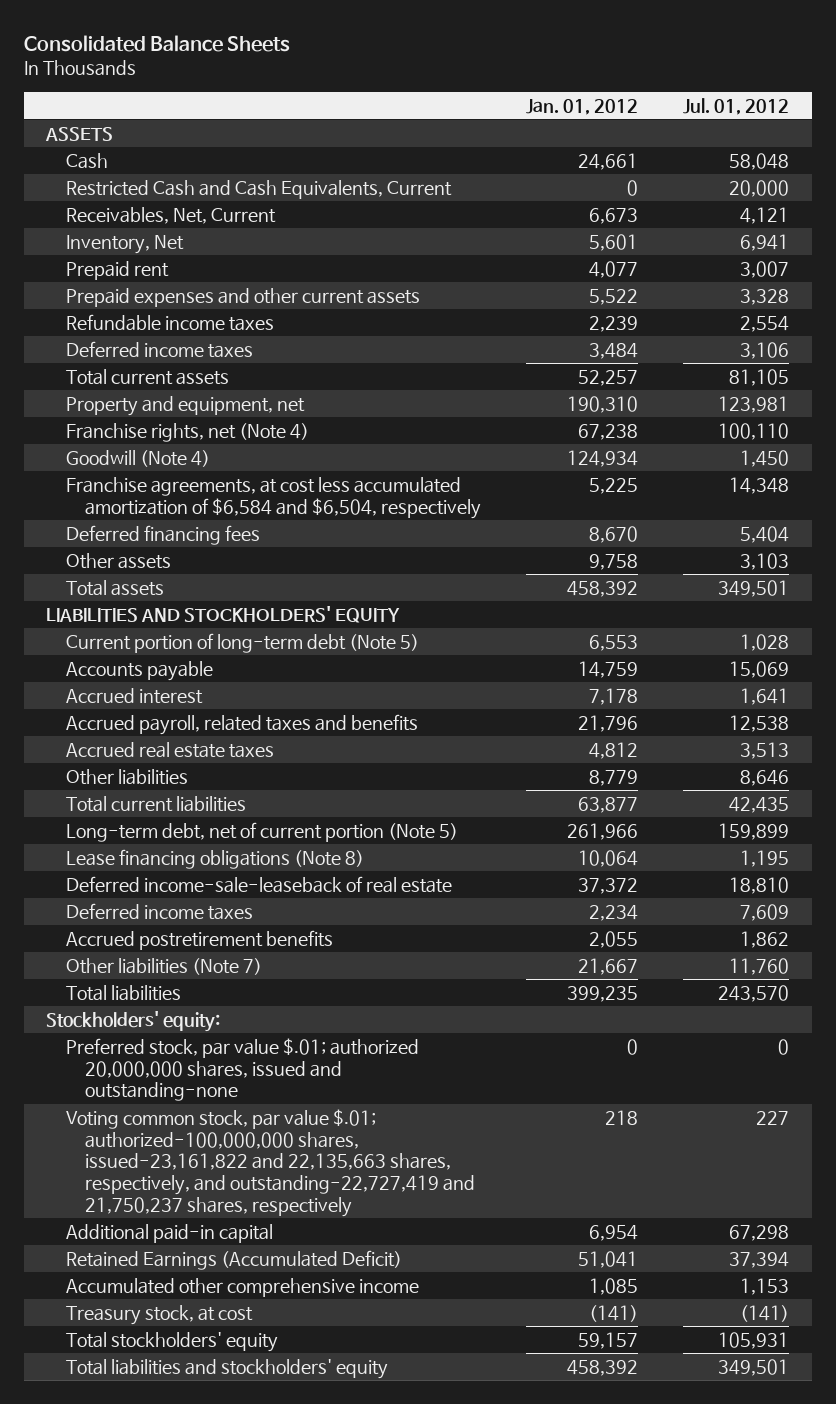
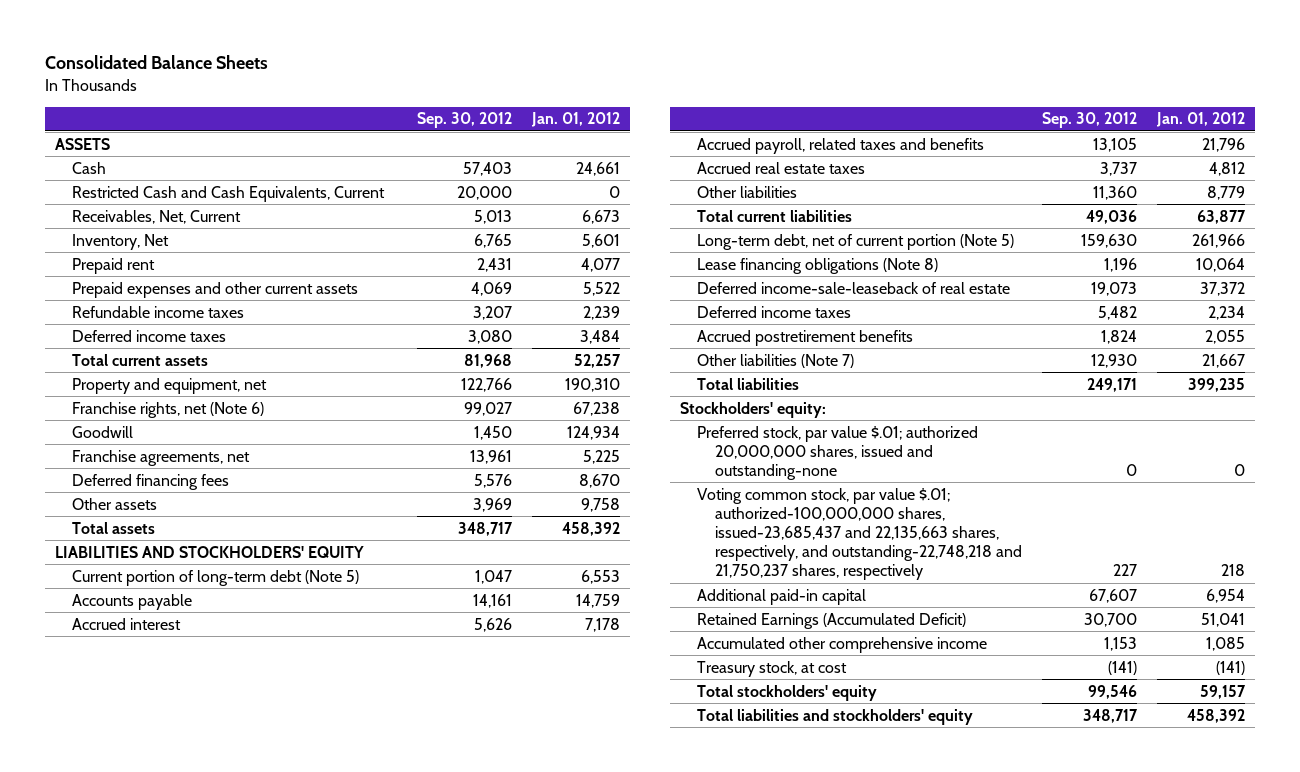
- | Jan. 01, 2012 | Jul. 01, 2012
+ | Sep. 30, 2012 | Jan. 01, 2012
- Franchise rights, net (Note 4) | 67,238 | 100,110
- Goodwill (Note 4) | 124,934 | 1,450
- Franchise agreements, at cost less accumulated amortization of $6,584 and $6,504, respectively | 5,225 | 14,348
+ Franchise rights, net (Note 6) | 99,027 | 67,238
+ Goodwill | 1,450 | 124,934
+ Franchise agreements, net | 13,961 | 5,225
- Voting common stock, par value $.01; authorized-100,000,000 shares, issued-23,161,822 and 22,135,663 shares, respectively, and outstanding-22,727,419 and 21,750,237 shares, respectively | 218 | 227
+ Voting common stock, par value $.01; authorized-100,000,000 shares, issued-23,685,437 and 22,135,663 shares, respectively, and outstanding-22,748,218 and 21,750,237 shares, respectively | 227 | 218

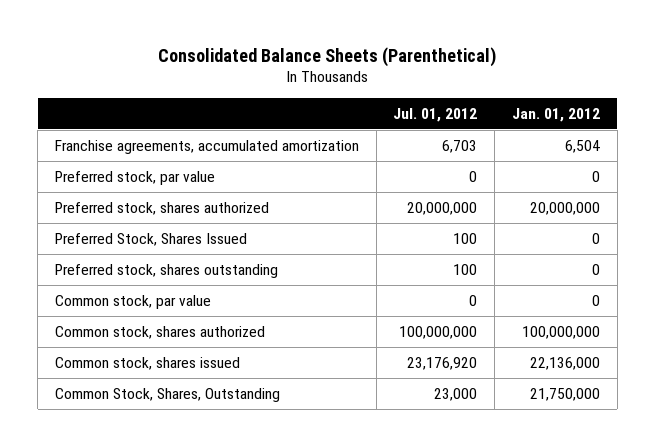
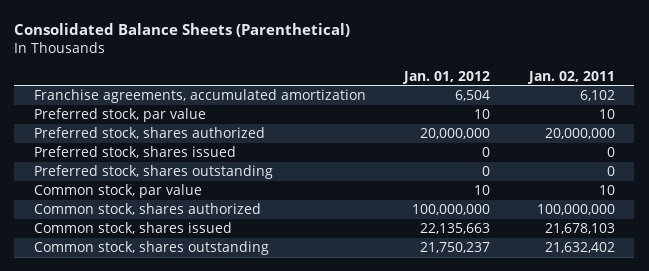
- | Jul. 01, 2012 | Jan. 01, 2012
+ | Jan. 01, 2012 | Jan. 02, 2011
- Preferred stock, par value | 0 | 0
+ Preferred stock, par value | 10 | 10
- Preferred Stock, Shares Issued | 100 | 0
+ Preferred stock, shares issued | 0 | 0
- Common stock, par value | 0 | 0
+ Common stock, par value | 10 | 10
- Common stock, shares issued | 23,176,920 | 22,136,000
- Common Stock, Shares, Outstanding | 23,000 | 21,750,000
+ Common stock, shares issued | 22,135,663 | 21,678,103
+ Common stock, shares outstanding | 21,750,237 | 21,632,402

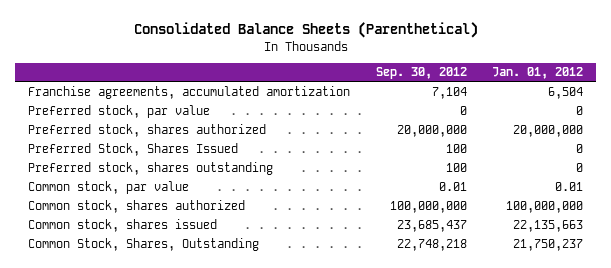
- | Jan. 01, 2012 | Jan. 02, 2011
+ | Sep. 30, 2012 | Jan. 01, 2012
- Preferred stock, par value | 10 | 10
+ Preferred stock, par value | 0 | 0
- Preferred stock, shares issued | 0 | 0
+ Preferred Stock, Shares Issued | 100 | 0
- Common stock, par value | 10 | 10
+ Common stock, par value | 0.01 | 0.01
- Common stock, shares outstanding | 21,750,237 | 21,632,402
+ Common Stock, Shares, Outstanding | 22,748,218 | 21,750,237

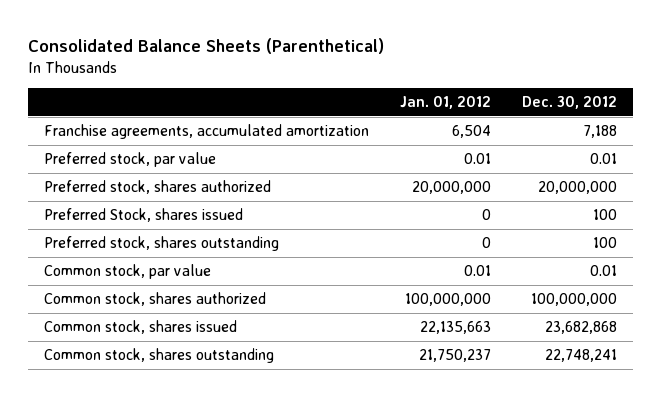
- | Sep. 30, 2012 | Jan. 01, 2012
+ | Jan. 01, 2012 | Dec. 30, 2012
- Preferred stock, par value | 0 | 0
+ Preferred stock, par value | 0.01 | 0.01
- Preferred Stock, Shares Issued | 100 | 0
+ Preferred Stock, shares issued | 0 | 100
- Common Stock, Shares, Outstanding | 22,748,218 | 21,750,237
+ Common stock, shares outstanding | 21,750,237 | 22,748,241

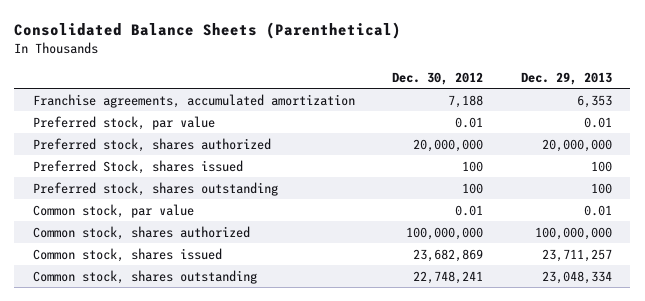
- | Jan. 01, 2012 | Dec. 30, 2012
+ | Dec. 30, 2012 | Dec. 29, 2013
- Common stock, shares issued | 22,135,663 | 23,682,868
+ Common stock, shares issued | 23,682,869 | 23,711,257

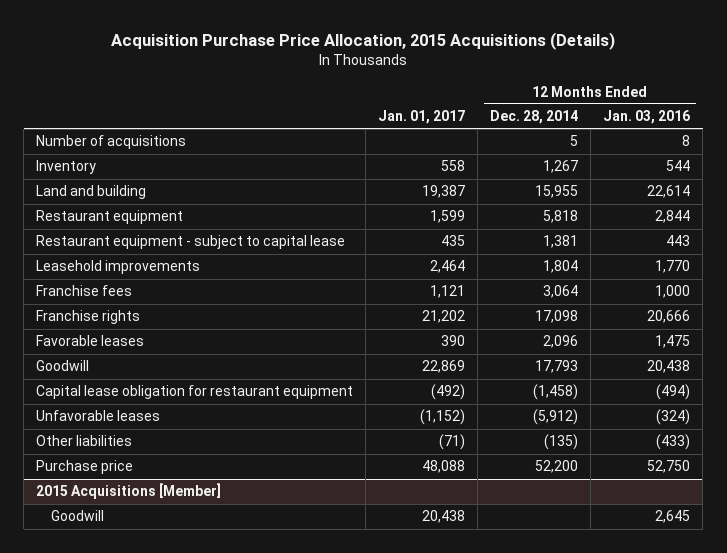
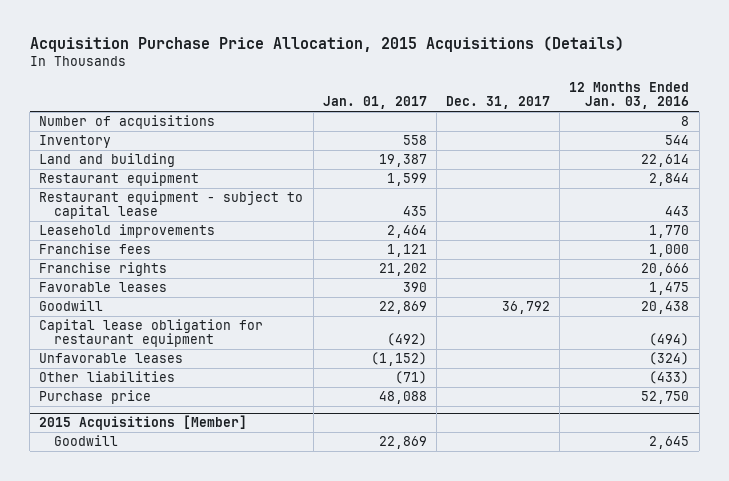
- | Jan. 01, 2017 | 12 Months Ended Dec. 28, 2014 | 12 Months Ended Jan. 03, 2016
+ | Jan. 01, 2017 | Dec. 31, 2017 | 12 Months Ended Jan. 03, 2016
@ 2015 Acquisitions [Member]
- Goodwill | 20,438 | | 2,645
+ Goodwill | 22,869 | | 2,645

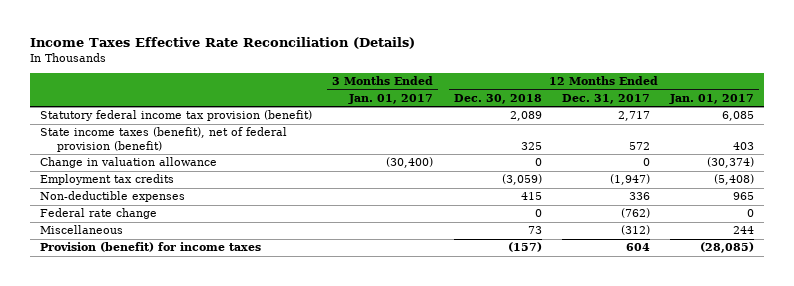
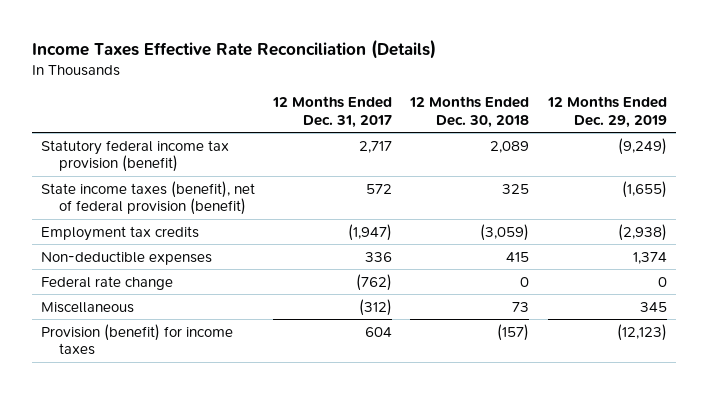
- | 3 Months Ended Jan. 01, 2017 | 12 Months Ended Dec. 30, 2018 | 12 Months Ended Dec. 31, 2017 | 12 Months Ended Jan. 01, 2017
+ | 12 Months Ended Dec. 31, 2017 | 12 Months Ended Dec. 30, 2018 | 12 Months Ended Dec. 29, 2019
- Change in valuation allowance | (30,400) | 0 | 0 | (30,374)

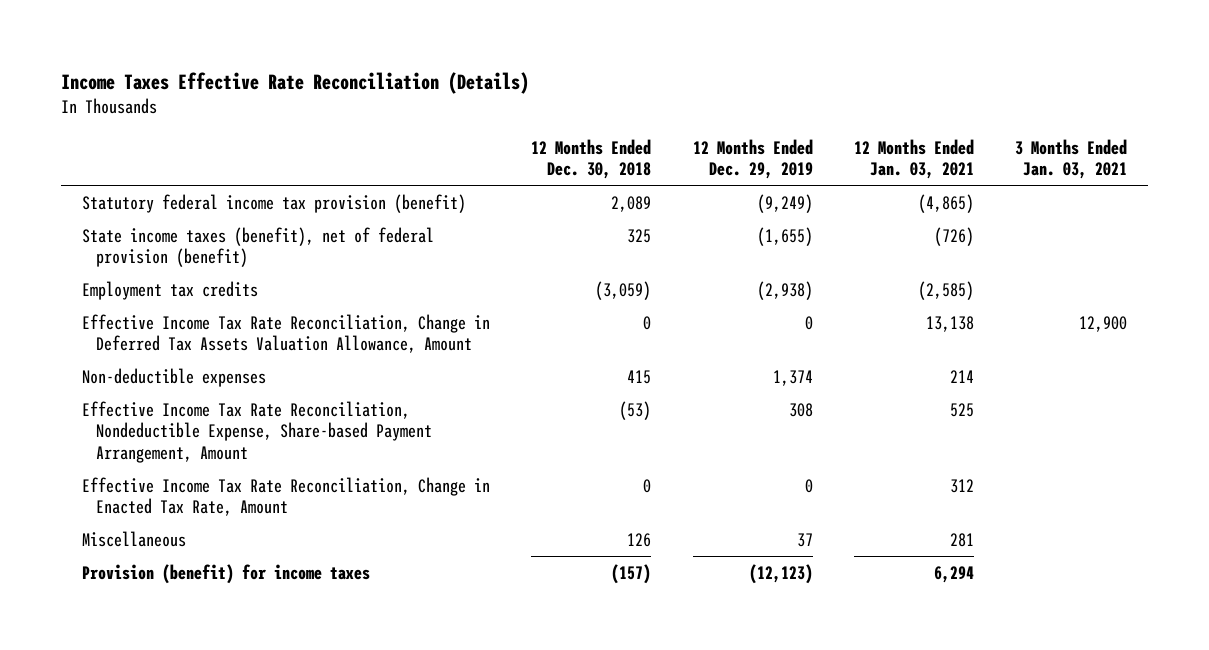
- | 12 Months Ended Dec. 31, 2017 | 12 Months Ended Dec. 30, 2018 | 12 Months Ended Dec. 29, 2019
+ | 12 Months Ended Dec. 30, 2018 | 12 Months Ended Dec. 29, 2019 | 12 Months Ended Jan. 03, 2021 | 3 Months Ended Jan. 03, 2021
+ Effective Income Tax Rate Reconciliation, Change in Deferred Tax Assets Valuation Allowance, Amount | 0 | 0 | 13,138 | 12,900
- Federal rate change | (762) | 0 | 0
- Miscellaneous | (312) | 73 | 345
+ Effective Income Tax Rate Reconciliation, Nondeductible Expense, Share-based Payment Arrangement, Amount | (53) | 308 | 525 |
+ Effective Income Tax Rate Reconciliation, Change in Enacted Tax Rate, Amount | 0 | 0 | 312 |
+ Miscellaneous | 126 | 37 | 281 |

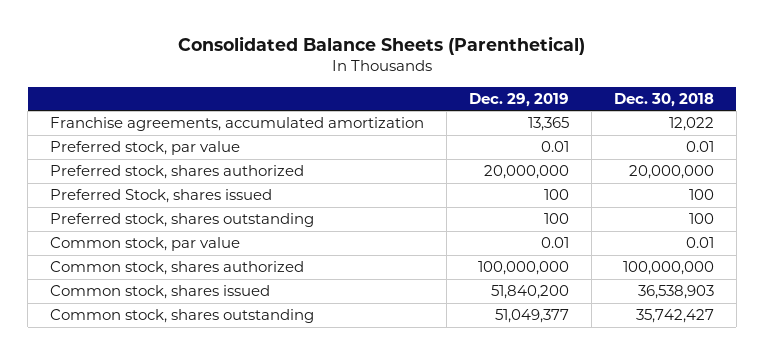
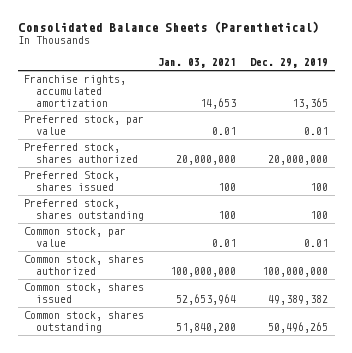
- | Dec. 29, 2019 | Dec. 30, 2018
+ | Jan. 03, 2021 | Dec. 29, 2019
- Franchise agreements, accumulated amortization | 13,365 | 12,022
+ Franchise rights, accumulated amortization | 14,653 | 13,365
- Common stock, shares issued | 51,840,200 | 36,538,903
- Common stock, shares outstanding | 51,049,377 | 35,742,427
+ Common stock, shares issued | 52,653,964 | 49,389,382
+ Common stock, shares outstanding | 51,840,200 | 50,496,265

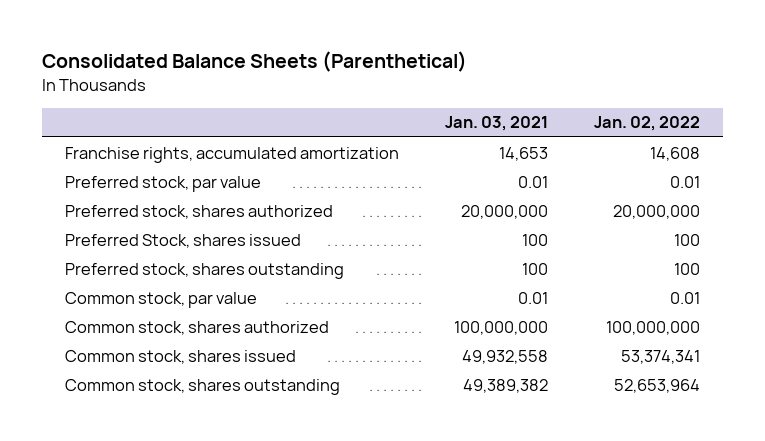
- | Jan. 03, 2021 | Dec. 29, 2019
+ | Jan. 03, 2021 | Jan. 02, 2022
- Common stock, shares issued | 52,653,964 | 49,389,382
- Common stock, shares outstanding | 51,840,200 | 50,496,265
+ Common stock, shares issued | 49,932,558 | 53,374,341
+ Common stock, shares outstanding | 49,389,382 | 52,653,964

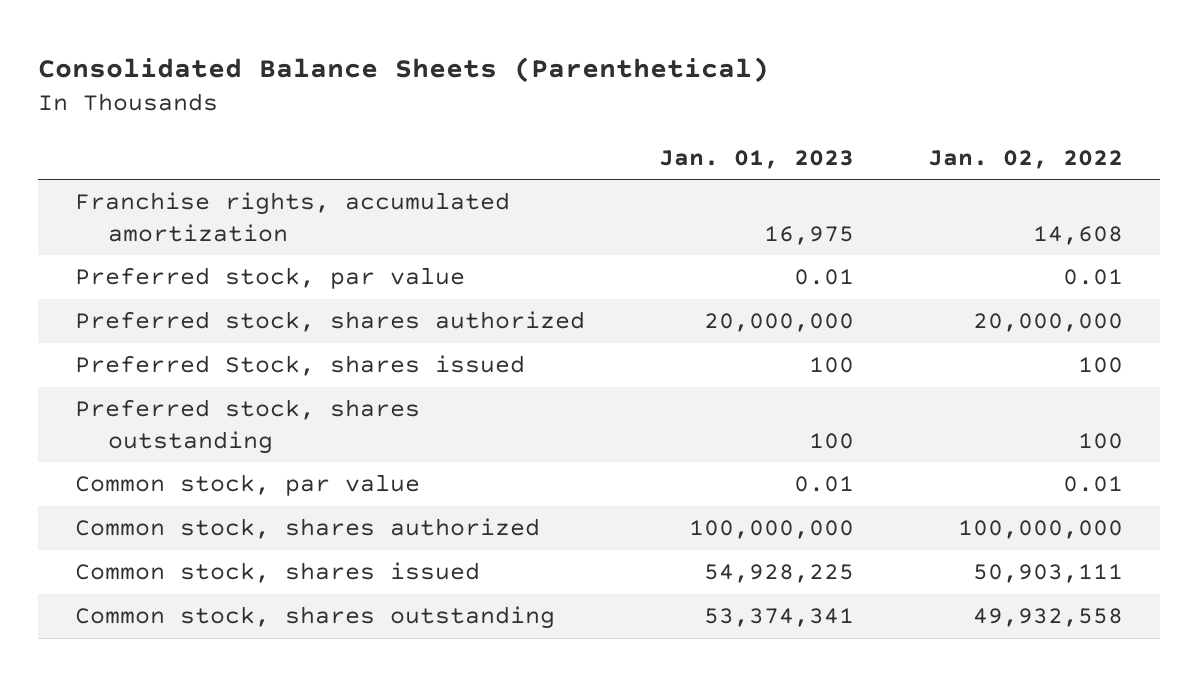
- | Jan. 03, 2021 | Jan. 02, 2022
+ | Jan. 01, 2023 | Jan. 02, 2022
- Common stock, shares issued | 49,932,558 | 53,374,341
- Common stock, shares outstanding | 49,389,382 | 52,653,964
+ Common stock, shares issued | 54,928,225 | 50,903,111
+ Common stock, shares outstanding | 53,374,341 | 49,932,558

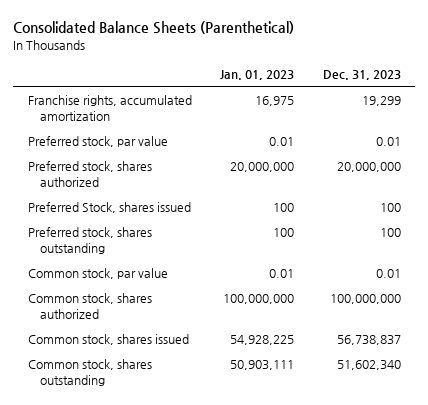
- | Jan. 01, 2023 | Jan. 02, 2022
+ | Jan. 01, 2023 | Dec. 31, 2023
- Common stock, shares outstanding | 53,374,341 | 49,932,558
+ Common stock, shares outstanding | 50,903,111 | 51,602,340

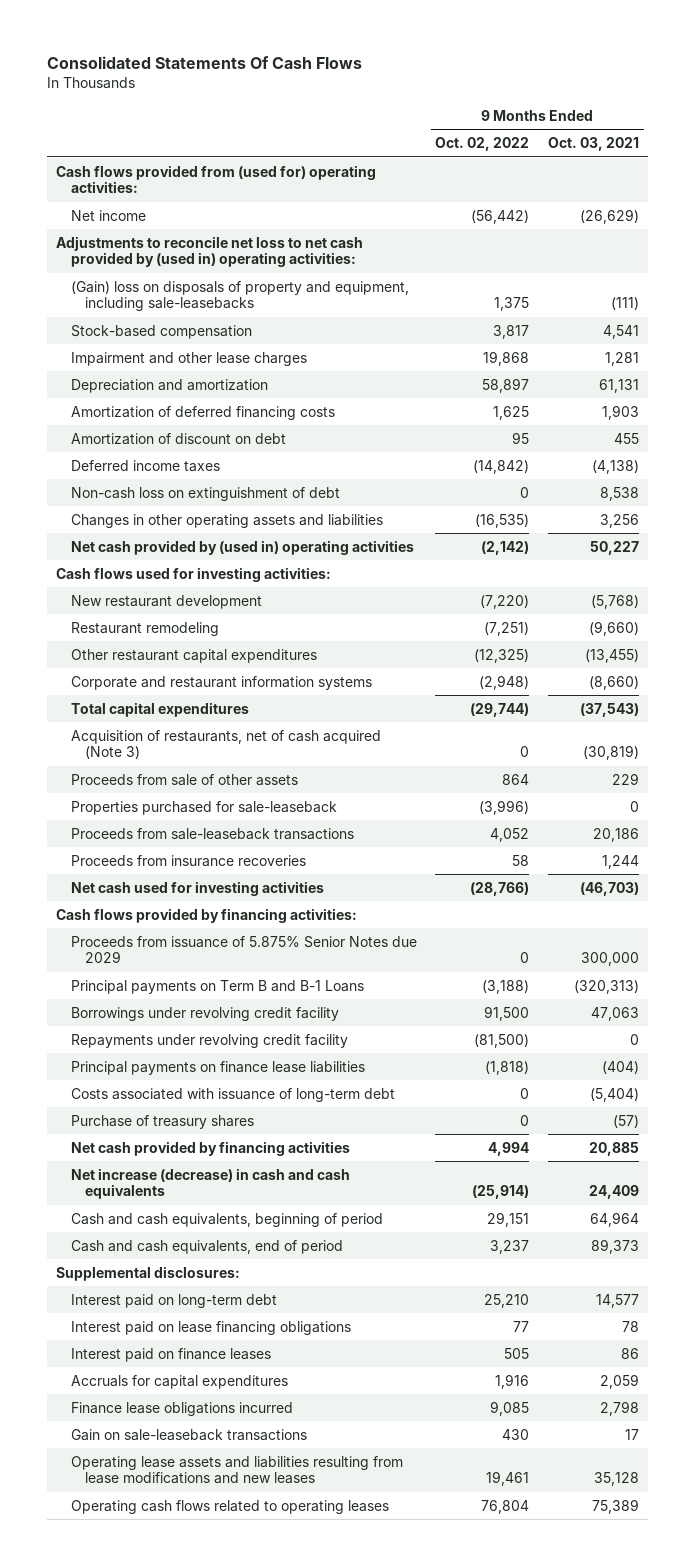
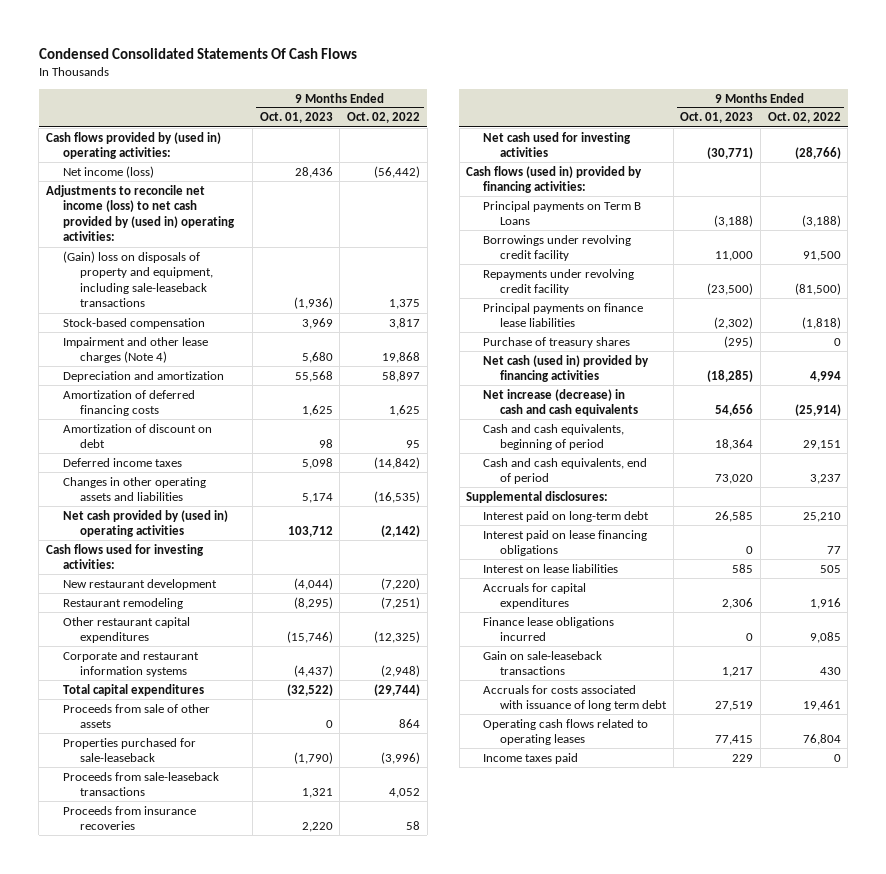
- Consolidated Statements Of Cash Flows
+ Condensed Consolidated Statements Of Cash Flows
- | 9 Months Ended Oct. 02, 2022 | 9 Months Ended Oct. 03, 2021
+ | 9 Months Ended Oct. 01, 2023 | 9 Months Ended Oct. 02, 2022
- Cash flows provided from (used for) operating activities:
- Net income | (56,442) | (26,629)
- Adjustments to reconcile net loss to net cash provided by (used in) operating activities:
- (Gain) loss on disposals of property and equipment, including sale-leasebacks | 1,375 | (111)
+ Cash flows provided by (used in) operating activities:
+ Net income (loss) | 28,436 | (56,442)
+ Adjustments to reconcile net income (loss) to net cash provided by (used in) operating activities:
+ (Gain) loss on disposals of property and equipment, including sale-leaseback transactions | (1,936) | 1,375
- Impairment and other lease charges | 19,868 | 1,281
+ Impairment and other lease charges (Note 4) | 5,680 | 19,868
- Non-cash loss on extinguishment of debt | 0 | 8,538
- Acquisition of restaurants, net of cash acquired (Note 3) | 0 | (30,819)
- Cash flows provided by financing activities:
- Proceeds from issuance of 5.875% Senior Notes due 2029 | 0 | 300,000
- Principal payments on Term B and B-1 Loans | (3,188) | (320,313)
+ Cash flows (used in) provided by financing activities:
+ Principal payments on Term B Loans | (3,188) | (3,188)
- Costs associated with issuance of long-term debt | 0 | (5,404)
- Net cash provided by financing activities | 4,994 | 20,885
+ Net cash (used in) provided by financing activities | (18,285) | 4,994
- Interest paid on finance leases | 505 | 86
+ Interest on lease liabilities | 585 | 505
- Operating lease assets and liabilities resulting from lease modifications and new leases | 19,461 | 35,128
+ Accruals for costs associated with issuance of long term debt | 27,519 | 19,461
+ Income taxes paid | 229 | 0

